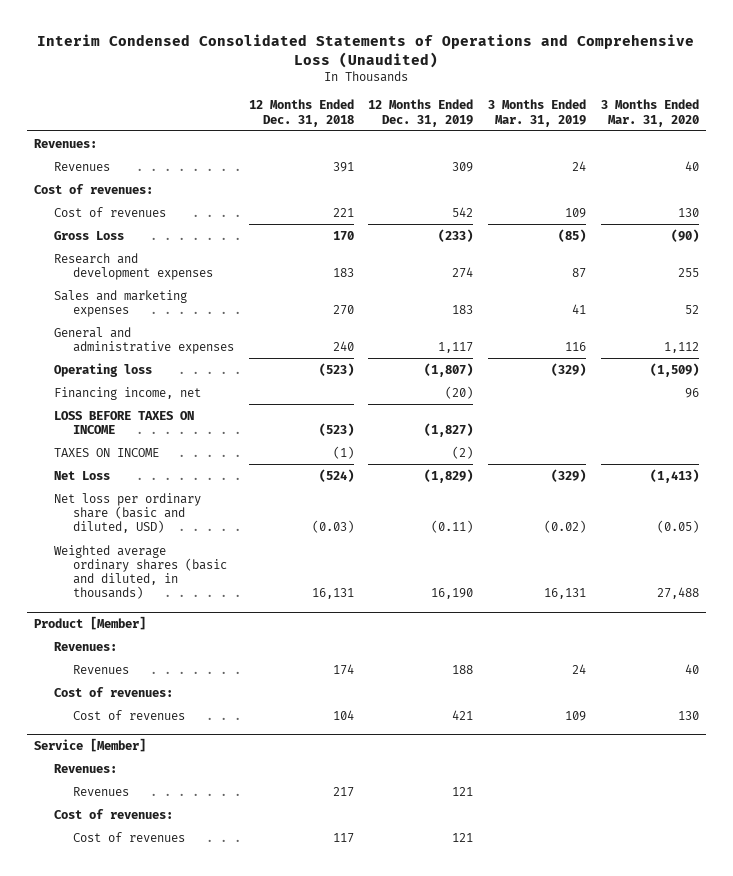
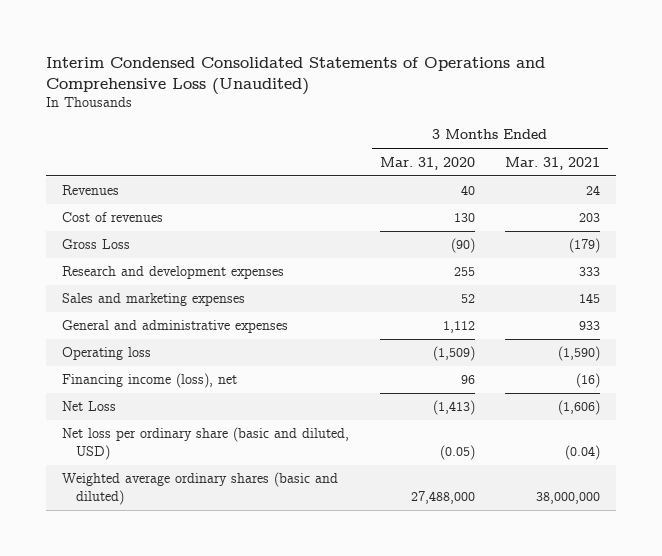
- | 12 Months Ended Dec. 31, 2018 | 12 Months Ended Dec. 31, 2019 | 3 Months Ended Mar. 31, 2019 | 3 Months Ended Mar. 31, 2020
+ | 3 Months Ended Mar. 31, 2020 | 3 Months Ended Mar. 31, 2021
- Revenues:
- Cost of revenues:
- Financing income, net | | (20) | | 96
- LOSS BEFORE TAXES ON INCOME | (523) | (1,827) | |
- TAXES ON INCOME | (1) | (2) | |
+ Financing income (loss), net | 96 | (16)
- Weighted average ordinary shares (basic and diluted, in thousands) | 16,131 | 16,190 | 16,131 | 27,488
- Product [Member]
- Revenues:
- Revenues | 174 | 188 | 24 | 40
- Cost of revenues:
- Cost of revenues | 104 | 421 | 109 | 130
- Service [Member]
- Revenues:
- Revenues | 217 | 121 | |
- Cost of revenues:
- Cost of revenues | 117 | 121 | |
+ Weighted average ordinary shares (basic and diluted) | 27,488,000 | 38,000,000

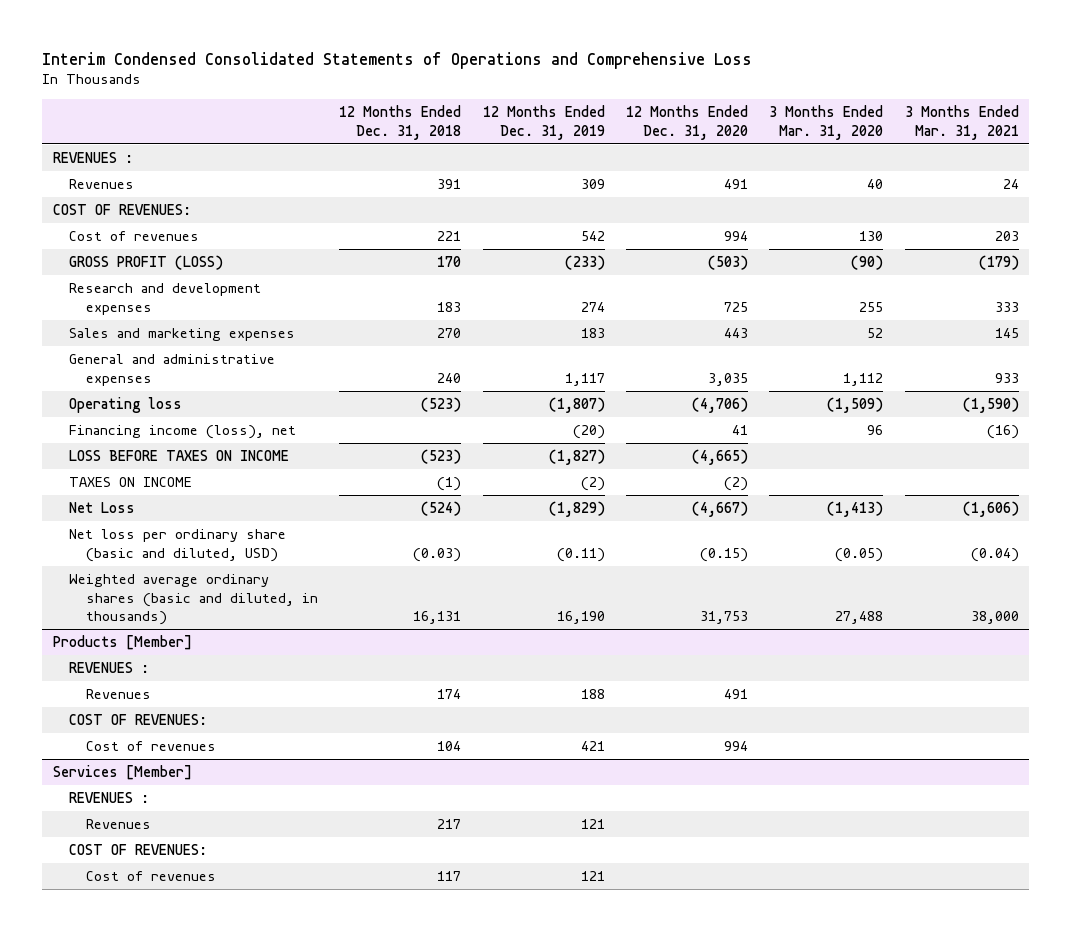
- Interim Condensed Consolidated Statements of Operations and Comprehensive Loss (Unaudited)
+ Interim Condensed Consolidated Statements of Operations and Comprehensive Loss
- | 3 Months Ended Mar. 31, 2020 | 3 Months Ended Mar. 31, 2021
+ | 12 Months Ended Dec. 31, 2018 | 12 Months Ended Dec. 31, 2019 | 12 Months Ended Dec. 31, 2020 | 3 Months Ended Mar. 31, 2020 | 3 Months Ended Mar. 31, 2021
+ REVENUES :
+ COST OF REVENUES:
- Gross Loss | (90) | (179)
+ GROSS PROFIT (LOSS) | 170 | (233) | (503) | (90) | (179)
+ LOSS BEFORE TAXES ON INCOME | (523) | (1,827) | (4,665) | |
+ TAXES ON INCOME | (1) | (2) | (2) | |
- Weighted average ordinary shares (basic and diluted) | 27,488,000 | 38,000,000
+ Weighted average ordinary shares (basic and diluted, in thousands) | 16,131 | 16,190 | 31,753 | 27,488 | 38,000
+ Products [Member]
+ REVENUES :
+ Revenues | 174 | 188 | 491 | |
+ COST OF REVENUES:
+ Cost of revenues | 104 | 421 | 994 | |
+ Services [Member]
+ REVENUES :
+ Revenues | 217 | 121 | | |
+ COST OF REVENUES:
+ Cost of revenues | 117 | 121 | | |

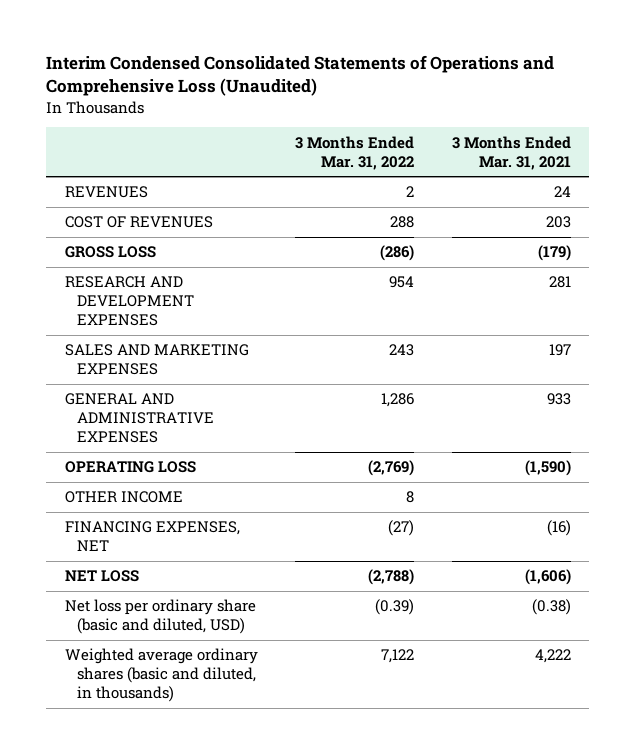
- Interim Condensed Consolidated Statements of Operations and Comprehensive Loss
+ Interim Condensed Consolidated Statements of Operations and Comprehensive Loss (Unaudited)
- | 12 Months Ended Dec. 31, 2018 | 12 Months Ended Dec. 31, 2019 | 12 Months Ended Dec. 31, 2020 | 3 Months Ended Mar. 31, 2020 | 3 Months Ended Mar. 31, 2021
+ | 3 Months Ended Mar. 31, 2022 | 3 Months Ended Mar. 31, 2021
- REVENUES :
- Revenues | 391 | 309 | 491 | 40 | 24
- COST OF REVENUES:
- Cost of revenues | 221 | 542 | 994 | 130 | 203
- GROSS PROFIT (LOSS) | 170 | (233) | (503) | (90) | (179)
- Research and development expenses | 183 | 274 | 725 | 255 | 333
- Sales and marketing expenses | 270 | 183 | 443 | 52 | 145
- General and administrative expenses | 240 | 1,117 | 3,035 | 1,112 | 933
- Operating loss | (523) | (1,807) | (4,706) | (1,509) | (1,590)
- Financing income (loss), net | | (20) | 41 | 96 | (16)
- LOSS BEFORE TAXES ON INCOME | (523) | (1,827) | (4,665) | |
- TAXES ON INCOME | (1) | (2) | (2) | |
- Net Loss | (524) | (1,829) | (4,667) | (1,413) | (1,606)
- Net loss per ordinary share (basic and diluted, USD) | (0.03) | (0.11) | (0.15) | (0.05) | (0.04)
- Weighted average ordinary shares (basic and diluted, in thousands) | 16,131 | 16,190 | 31,753 | 27,488 | 38,000
- Products [Member]
- REVENUES :
- Revenues | 174 | 188 | 491 | |
- COST OF REVENUES:
- Cost of revenues | 104 | 421 | 994 | |
- Services [Member]
- REVENUES :
- Revenues | 217 | 121 | | |
- COST OF REVENUES:
- Cost of revenues | 117 | 121 | | |
+ REVENUES | 2 | 24
+ COST OF REVENUES | 288 | 203
+ GROSS LOSS | (286) | (179)
+ RESEARCH AND DEVELOPMENT EXPENSES | 954 | 281
+ SALES AND MARKETING EXPENSES | 243 | 197
+ GENERAL AND ADMINISTRATIVE EXPENSES | 1,286 | 933
+ OPERATING LOSS | (2,769) | (1,590)
+ OTHER INCOME | 8 |
+ FINANCING EXPENSES, NET | (27) | (16)
+ NET LOSS | (2,788) | (1,606)
+ Net loss per ordinary share (basic and diluted, USD) | (0.39) | (0.38)
+ Weighted average ordinary shares (basic and diluted, in thousands) | 7,122 | 4,222

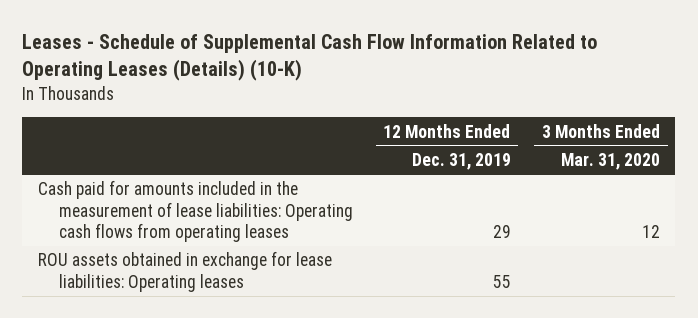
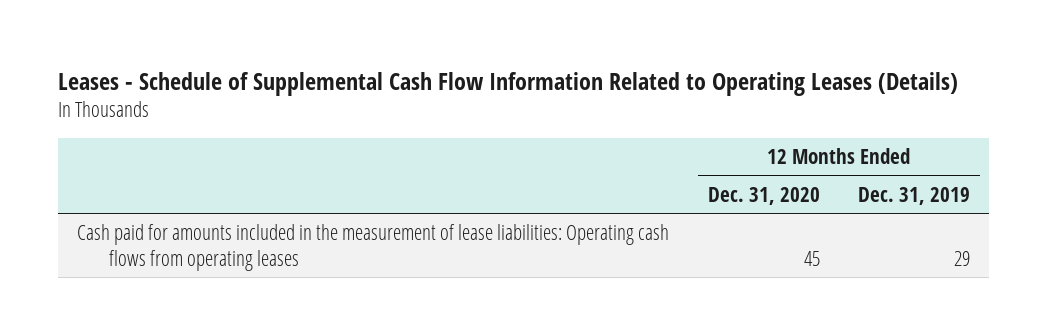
- Leases - Schedule of Supplemental Cash Flow Information Related to Operating Leases (Details) (10-K)
+ Leases - Schedule of Supplemental Cash Flow Information Related to Operating Leases (Details)
- | 12 Months Ended Dec. 31, 2019 | 3 Months Ended Mar. 31, 2020
+ | 12 Months Ended Dec. 31, 2020 | 12 Months Ended Dec. 31, 2019
- ROU assets obtained in exchange for lease liabilities: Operating leases | 55 |

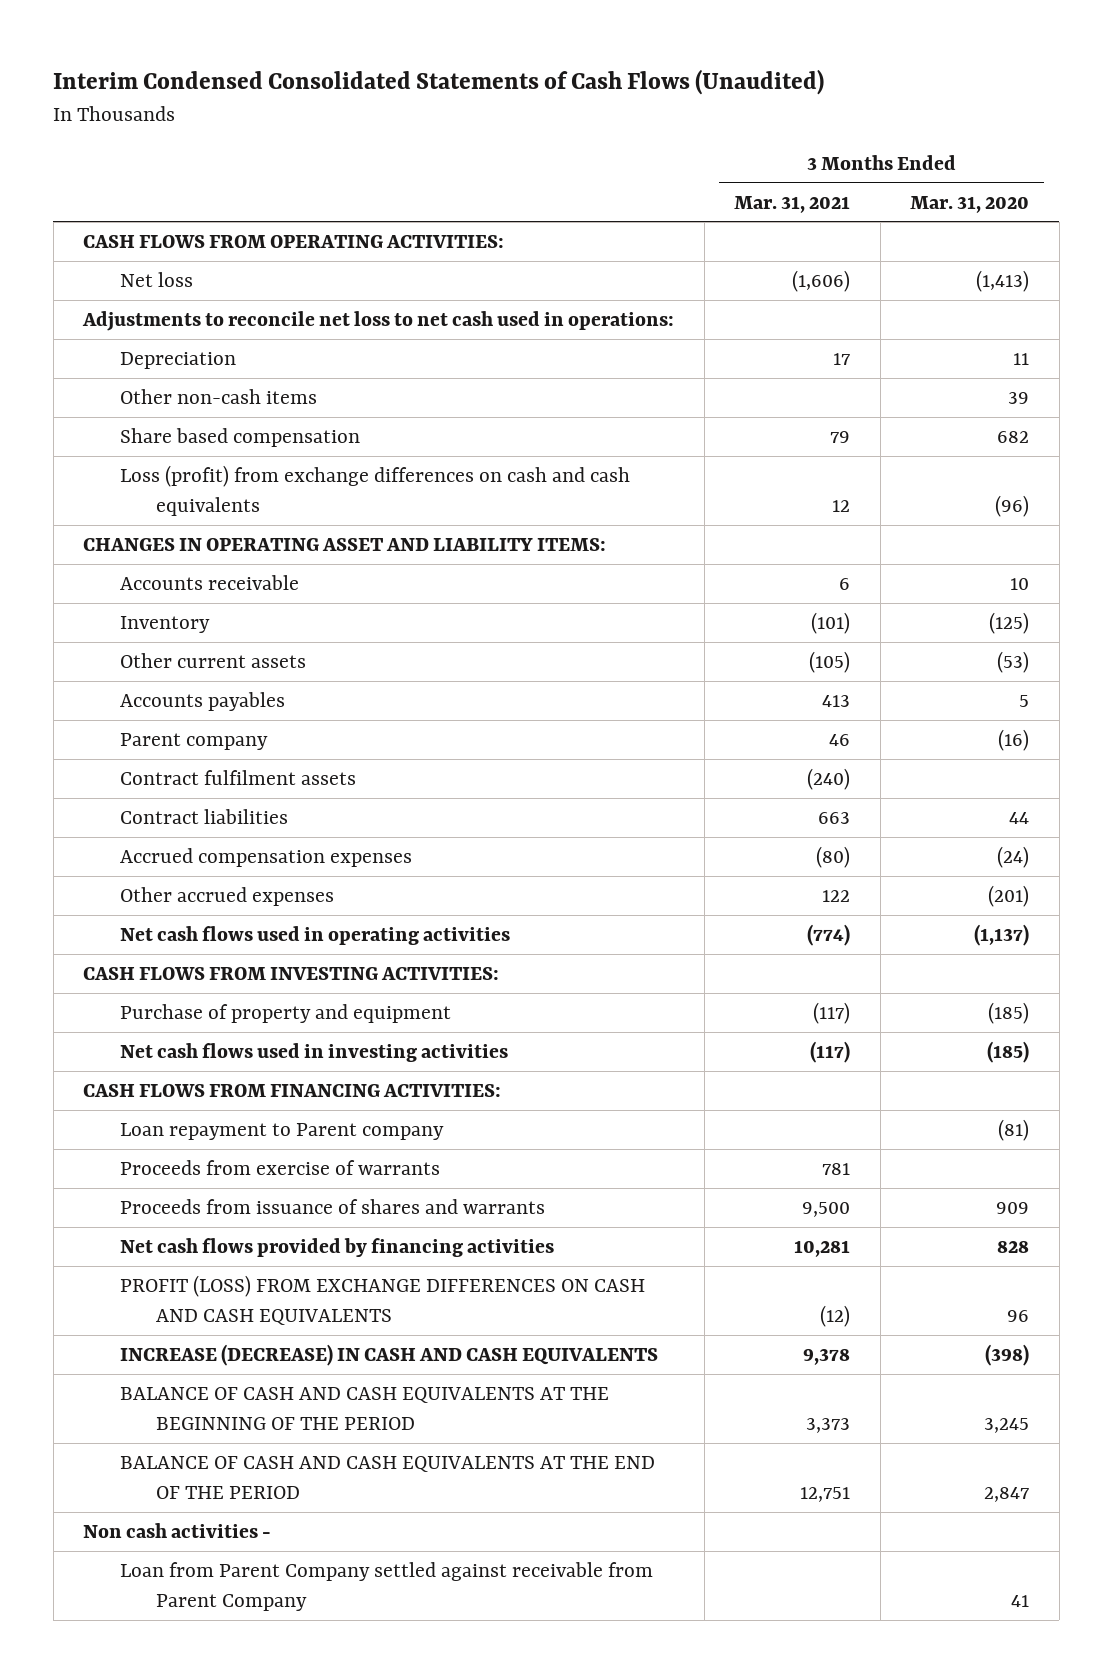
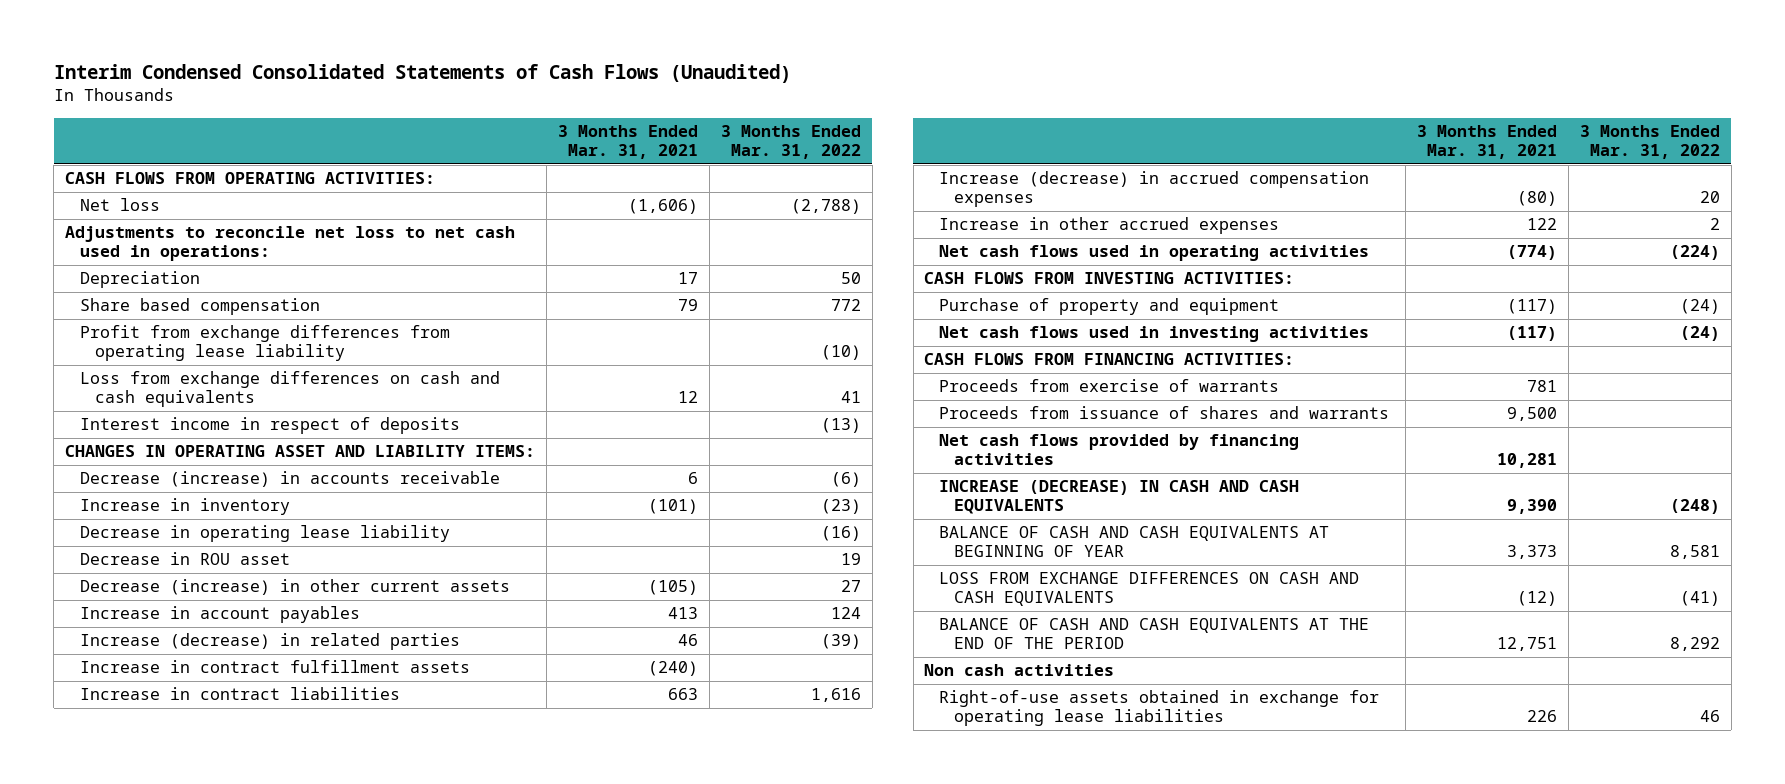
- | 3 Months Ended Mar. 31, 2021 | 3 Months Ended Mar. 31, 2020
+ | 3 Months Ended Mar. 31, 2021 | 3 Months Ended Mar. 31, 2022
- Other non-cash items | | 39
- Loss (profit) from exchange differences on cash and cash equivalents | 12 | (96)
+ Profit from exchange differences from operating lease liability | | (10)
+ Loss from exchange differences on cash and cash equivalents | 12 | 41
+ Interest income in respect of deposits | | (13)
- Accounts receivable | 6 | 10
- Inventory | (101) | (125)
- Other current assets | (105) | (53)
- Accounts payables | 413 | 5
- Parent company | 46 | (16)
- Contract fulfilment assets | (240) |
- Contract liabilities | 663 | 44
- Accrued compensation expenses | (80) | (24)
- Other accrued expenses | 122 | (201)
+ Decrease (increase) in accounts receivable | 6 | (6)
+ Increase in inventory | (101) | (23)
+ Decrease in operating lease liability | | (16)
+ Decrease in ROU asset | | 19
+ Decrease (increase) in other current assets | (105) | 27
+ Increase in account payables | 413 | 124
+ Increase (decrease) in related parties | 46 | (39)
+ Increase in contract fulfillment assets | (240) |
+ Increase in contract liabilities | 663 | 1,616
+ Increase (decrease) in accrued compensation expenses | (80) | 20
+ Increase in other accrued expenses | 122 | 2
- Loan repayment to Parent company | | (81)
- PROFIT (LOSS) FROM EXCHANGE DIFFERENCES ON CASH AND CASH EQUIVALENTS | (12) | 96
- INCREASE (DECREASE) IN CASH AND CASH EQUIVALENTS | 9,378 | (398)
- BALANCE OF CASH AND CASH EQUIVALENTS AT THE BEGINNING OF THE PERIOD | 3,373 | 3,245
+ INCREASE (DECREASE) IN CASH AND CASH EQUIVALENTS | 9,390 | (248)
+ BALANCE OF CASH AND CASH EQUIVALENTS AT BEGINNING OF YEAR | 3,373 | 8,581
+ LOSS FROM EXCHANGE DIFFERENCES ON CASH AND CASH EQUIVALENTS | (12) | (41)
- Non cash activities -
- Loan from Parent Company settled against receivable from Parent Company | | 41
+ Non cash activities
+ Right-of-use assets obtained in exchange for operating lease liabilities | 226 | 46

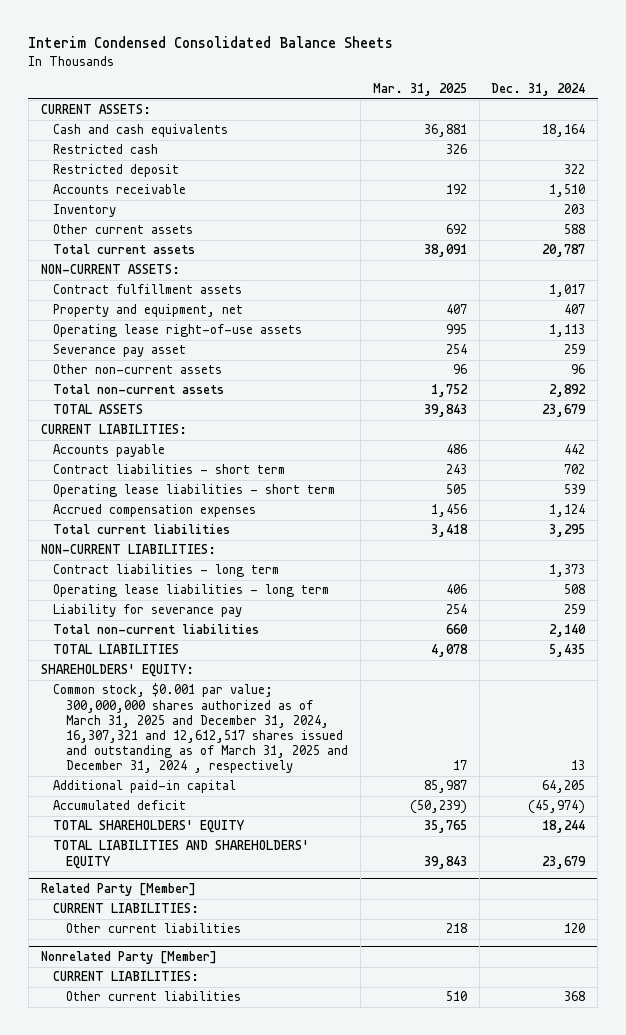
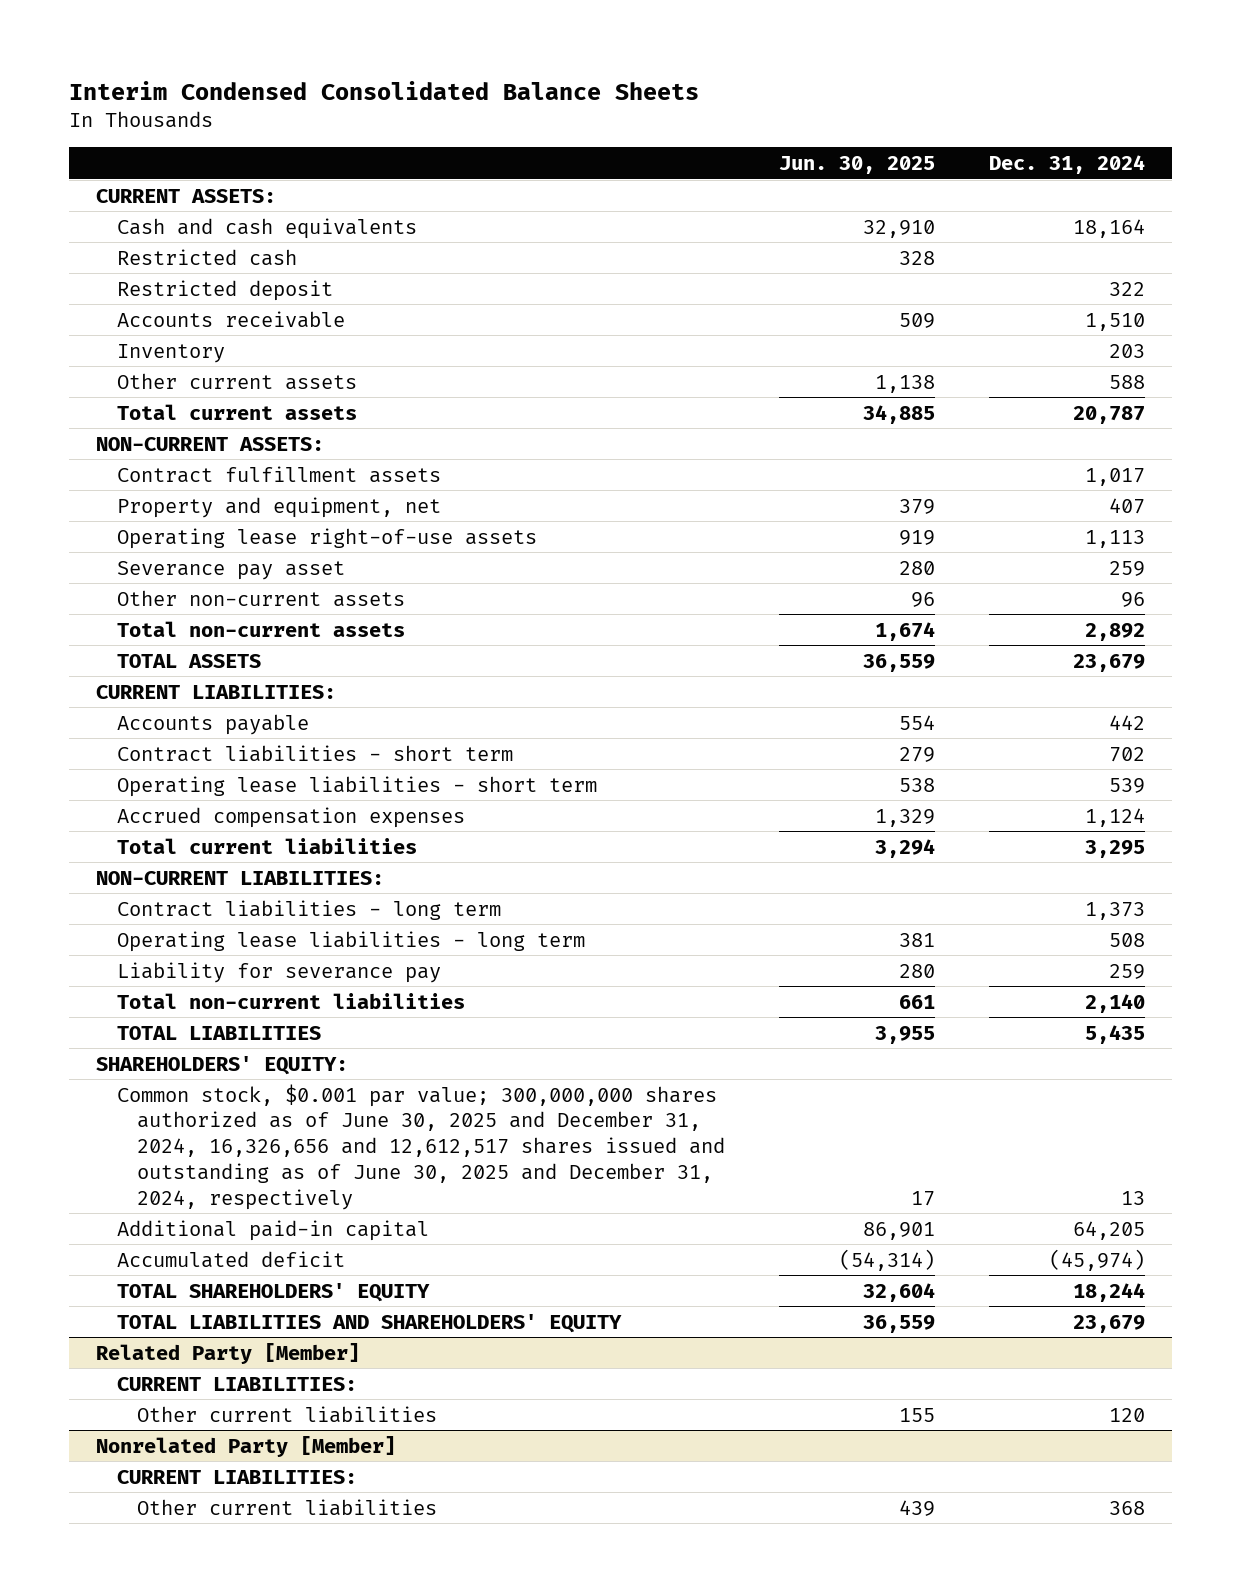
- | Mar. 31, 2025 | Dec. 31, 2024
+ | Jun. 30, 2025 | Dec. 31, 2024
- Common stock, $0.001 par value; 300,000,000 shares authorized as of March 31, 2025 and December 31, 2024, 16,307,321 and 12,612,517 shares issued and outstanding as of March 31, 2025 and December 31, 2024 , respectively | 17 | 13
+ Common stock, $0.001 par value; 300,000,000 shares authorized as of June 30, 2025 and December 31, 2024, 16,326,656 and 12,612,517 shares issued and outstanding as of June 30, 2025 and December 31, 2024, respectively | 17 | 13

